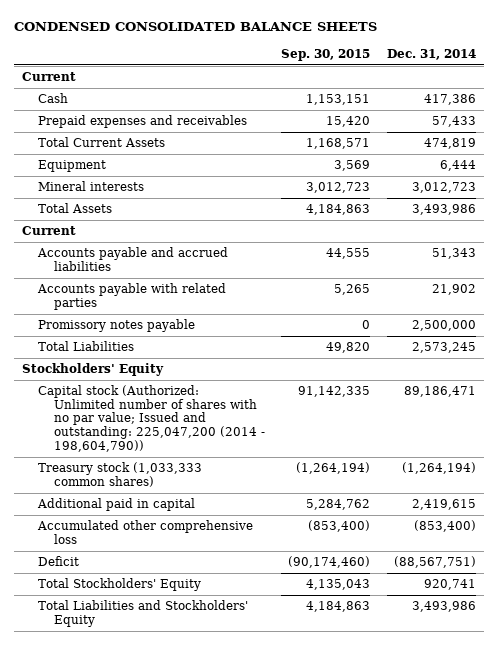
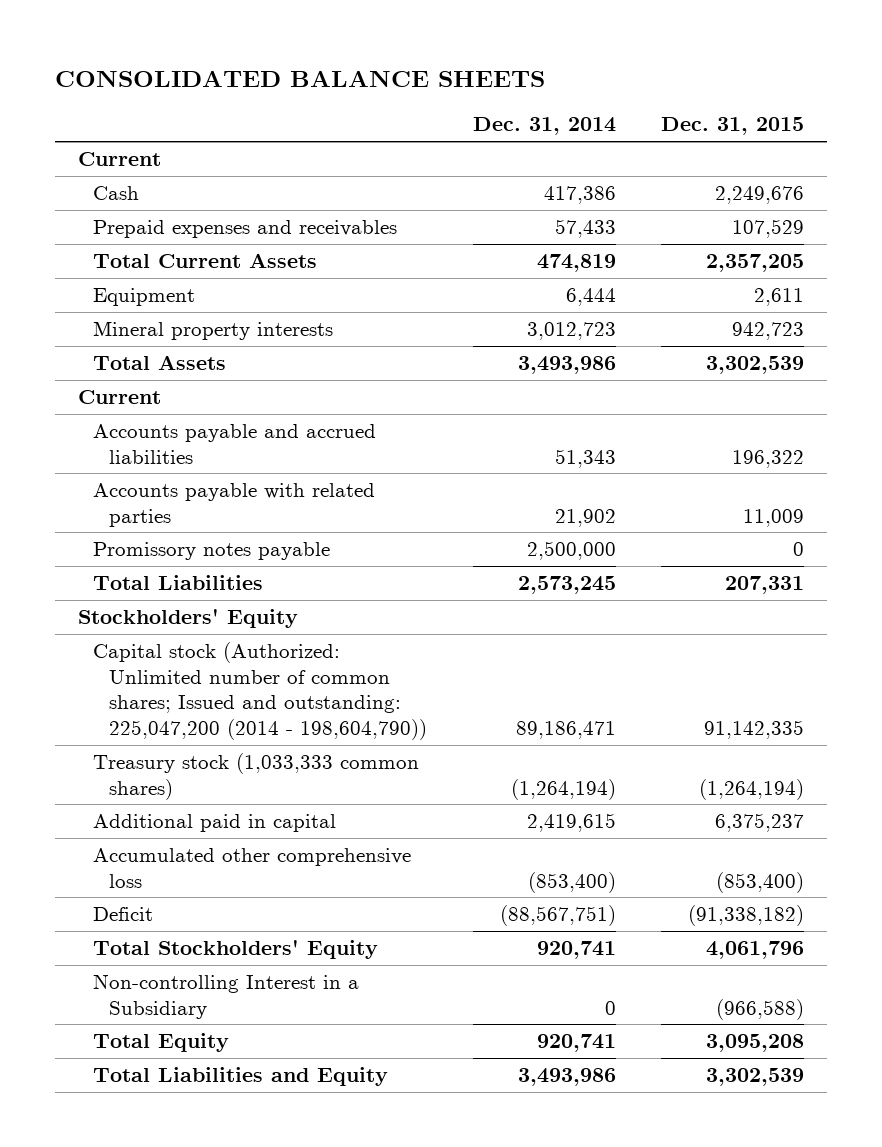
- CONDENSED CONSOLIDATED BALANCE SHEETS
+ CONSOLIDATED BALANCE SHEETS
- | Sep. 30, 2015 | Dec. 31, 2014
+ | Dec. 31, 2014 | Dec. 31, 2015
- Mineral interests | 3,012,723 | 3,012,723
+ Mineral property interests | 3,012,723 | 942,723
- Capital stock (Authorized: Unlimited number of shares with no par value; Issued and outstanding: 225,047,200 (2014 - 198,604,790)) | 91,142,335 | 89,186,471
+ Capital stock (Authorized: Unlimited number of common shares; Issued and outstanding: 225,047,200 (2014 - 198,604,790)) | 89,186,471 | 91,142,335
- Total Liabilities and Stockholders' Equity | 4,184,863 | 3,493,986
+ Non-controlling Interest in a Subsidiary | 0 | (966,588)
+ Total Equity | 920,741 | 3,095,208
+ Total Liabilities and Equity | 3,493,986 | 3,302,539

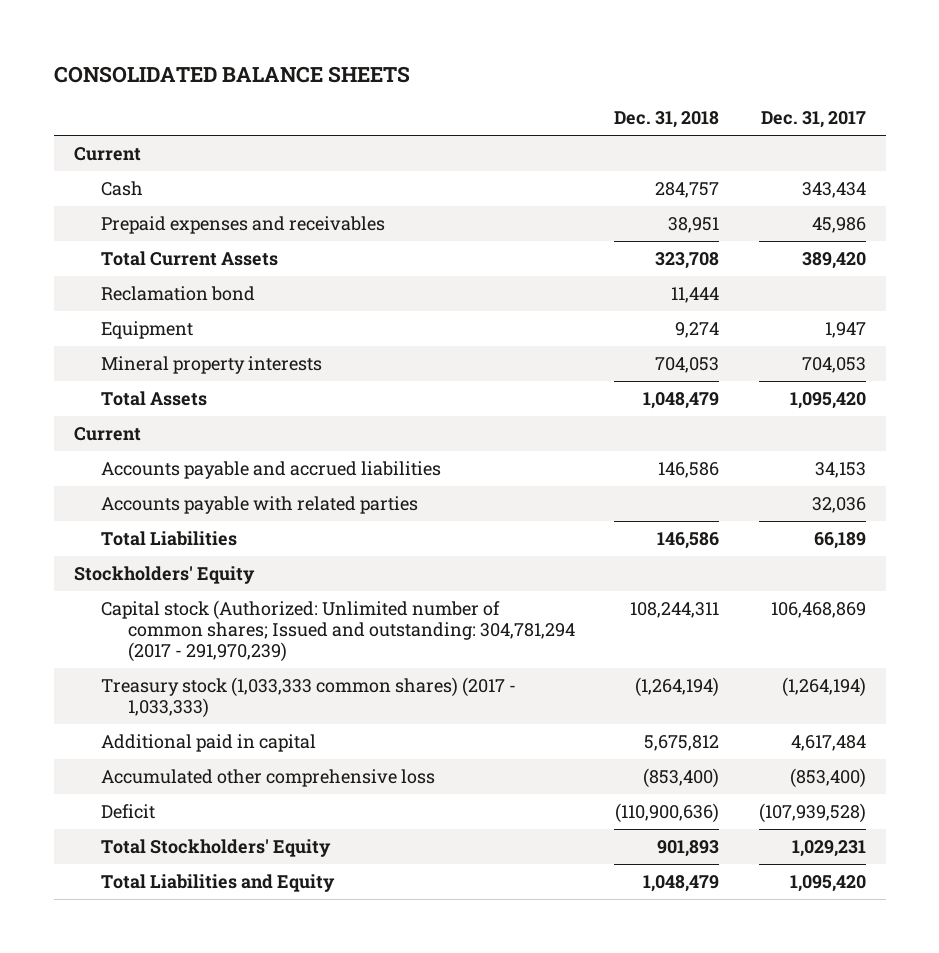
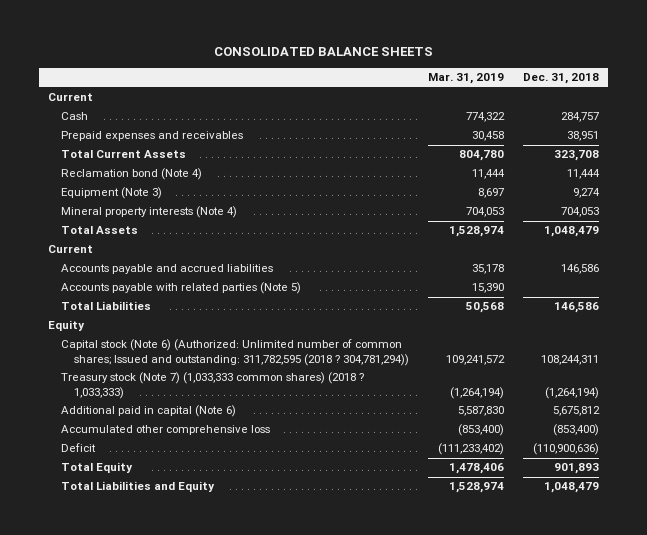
- | Dec. 31, 2018 | Dec. 31, 2017
+ | Mar. 31, 2019 | Dec. 31, 2018
- Reclamation bond | 11,444 |
- Equipment | 9,274 | 1,947
- Mineral property interests | 704,053 | 704,053
+ Reclamation bond (Note 4) | 11,444 | 11,444
+ Equipment (Note 3) | 8,697 | 9,274
+ Mineral property interests (Note 4) | 704,053 | 704,053
- Accounts payable with related parties | | 32,036
+ Accounts payable with related parties (Note 5) | 15,390 |
- Stockholders' Equity
- Capital stock (Authorized: Unlimited number of common shares; Issued and outstanding: 304,781,294 (2017 - 291,970,239) | 108,244,311 | 106,468,869
- Treasury stock (1,033,333 common shares) (2017 - 1,033,333) | (1,264,194) | (1,264,194)
- Additional paid in capital | 5,675,812 | 4,617,484
+ Equity
+ Capital stock (Note 6) (Authorized: Unlimited number of common shares; Issued and outstanding: 311,782,595 (2018 ? 304,781,294)) | 109,241,572 | 108,244,311
+ Treasury stock (Note 7) (1,033,333 common shares) (2018 ? 1,033,333) | (1,264,194) | (1,264,194)
+ Additional paid in capital (Note 6) | 5,587,830 | 5,675,812
- Total Stockholders' Equity | 901,893 | 1,029,231
+ Total Equity | 1,478,406 | 901,893

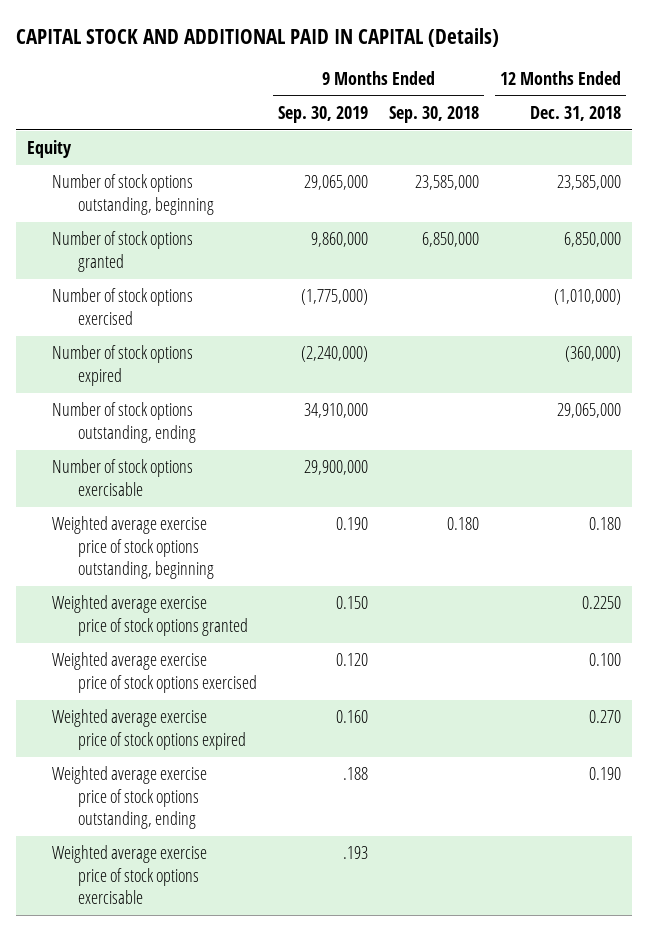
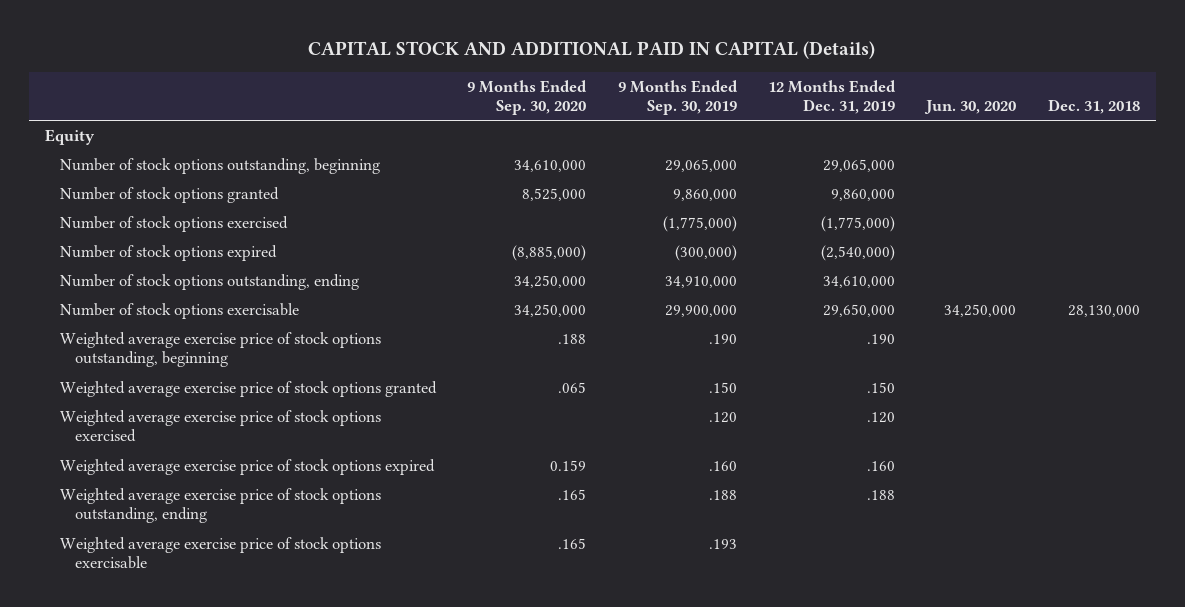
- | 9 Months Ended Sep. 30, 2019 | 9 Months Ended Sep. 30, 2018 | 12 Months Ended Dec. 31, 2018
+ | 9 Months Ended Sep. 30, 2020 | 9 Months Ended Sep. 30, 2019 | 12 Months Ended Dec. 31, 2019 | Jun. 30, 2020 | Dec. 31, 2018
- Number of stock options expired | (2,240,000) | | (360,000)
+ Number of stock options expired | (8,885,000) | (300,000) | (2,540,000) | |
- Weighted average exercise price of stock options outstanding, beginning | 0.190 | 0.180 | 0.180
- Weighted average exercise price of stock options granted | 0.150 | | 0.2250
- Weighted average exercise price of stock options exercised | 0.120 | | 0.100
- Weighted average exercise price of stock options expired | 0.160 | | 0.270
+ Weighted average exercise price of stock options outstanding, beginning | .188 | .190 | .190 | |
+ Weighted average exercise price of stock options granted | .065 | .150 | .150 | |
+ Weighted average exercise price of stock options exercised | | .120 | .120 | |
+ Weighted average exercise price of stock options expired | 0.159 | .160 | .160 | |

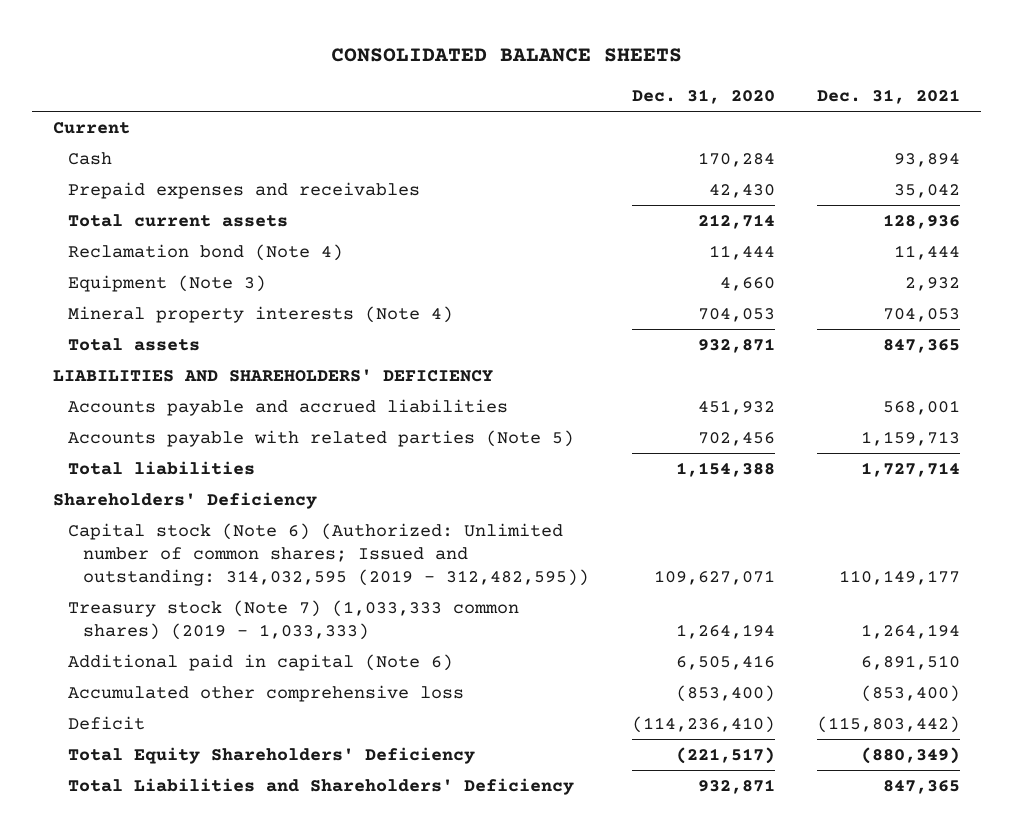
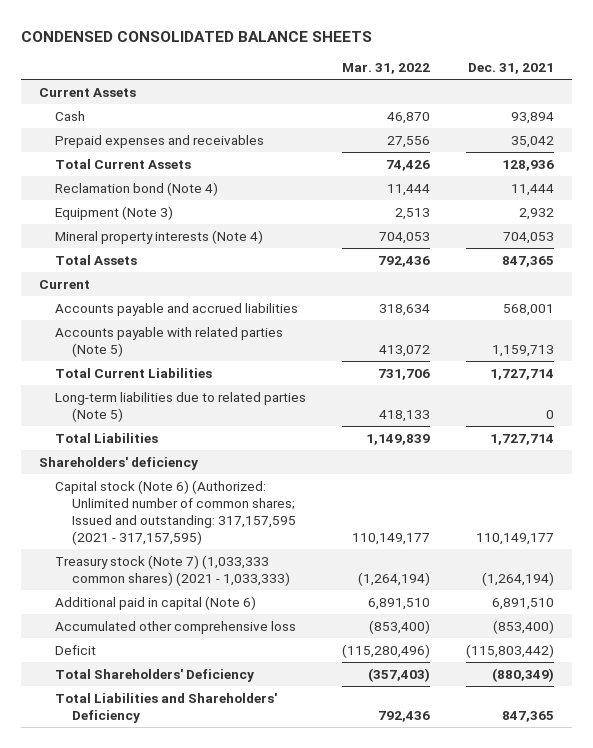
- CONSOLIDATED BALANCE SHEETS
+ CONDENSED CONSOLIDATED BALANCE SHEETS
- | Dec. 31, 2020 | Dec. 31, 2021
+ | Mar. 31, 2022 | Dec. 31, 2021
+ Current Assets
- Total current assets | 212,714 | 128,936
+ Total Current Assets | 74,426 | 128,936
- Total assets | 932,871 | 847,365
- LIABILITIES AND SHAREHOLDERS' DEFICIENCY
+ Total Assets | 792,436 | 847,365
moved down: Current
- Total liabilities | 1,154,388 | 1,727,714
- Shareholders' Deficiency
- Capital stock (Note 6) (Authorized: Unlimited number of common shares; Issued and outstanding: 314,032,595 (2019 - 312,482,595)) | 109,627,071 | 110,149,177
- Treasury stock (Note 7) (1,033,333 common shares) (2019 - 1,033,333) | 1,264,194 | 1,264,194
+ Total Current Liabilities | 731,706 | 1,727,714
+ Long-term liabilities due to related parties (Note 5) | 418,133 | 0
+ Total Liabilities | 1,149,839 | 1,727,714
+ Shareholders' deficiency
+ Capital stock (Note 6) (Authorized: Unlimited number of common shares; Issued and outstanding: 317,157,595 (2021 - 317,157,595) | 110,149,177 | 110,149,177
+ Treasury stock (Note 7) (1,033,333 common shares) (2021 - 1,033,333) | (1,264,194) | (1,264,194)
- Total Equity Shareholders' Deficiency | (221,517) | (880,349)
+ Total Shareholders' Deficiency | (357,403) | (880,349)

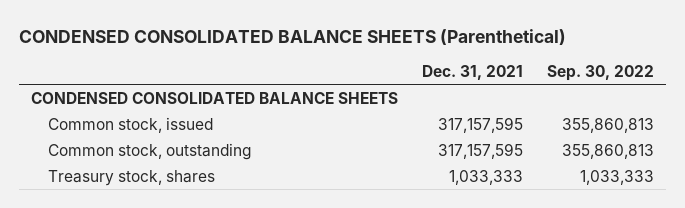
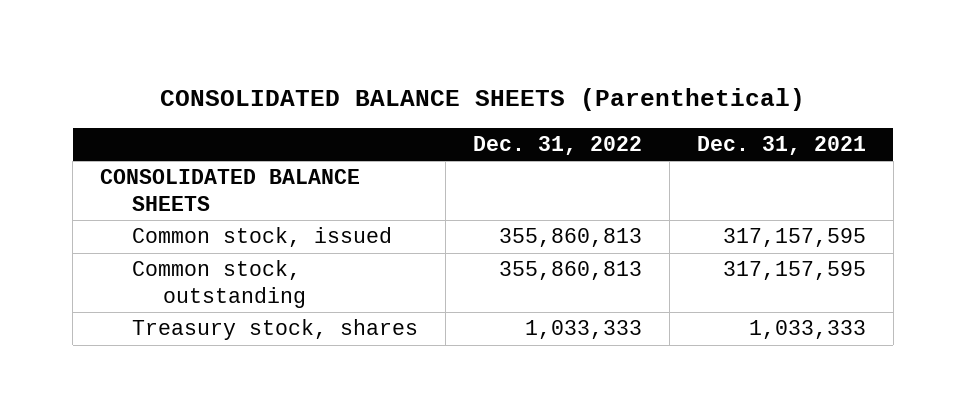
- CONDENSED CONSOLIDATED BALANCE SHEETS (Parenthetical)
+ CONSOLIDATED BALANCE SHEETS (Parenthetical)
- | Dec. 31, 2021 | Sep. 30, 2022
+ | Dec. 31, 2022 | Dec. 31, 2021
- CONDENSED CONSOLIDATED BALANCE SHEETS
+ CONSOLIDATED BALANCE SHEETS

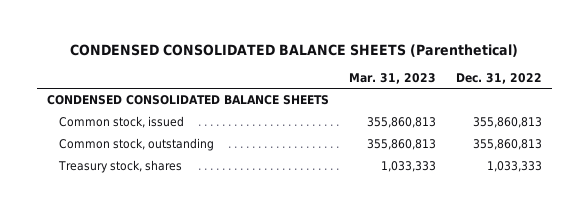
- CONSOLIDATED BALANCE SHEETS (Parenthetical)
+ CONDENSED CONSOLIDATED BALANCE SHEETS (Parenthetical)
- | Dec. 31, 2022 | Dec. 31, 2021
+ | Mar. 31, 2023 | Dec. 31, 2022
- CONSOLIDATED BALANCE SHEETS
+ CONDENSED CONSOLIDATED BALANCE SHEETS

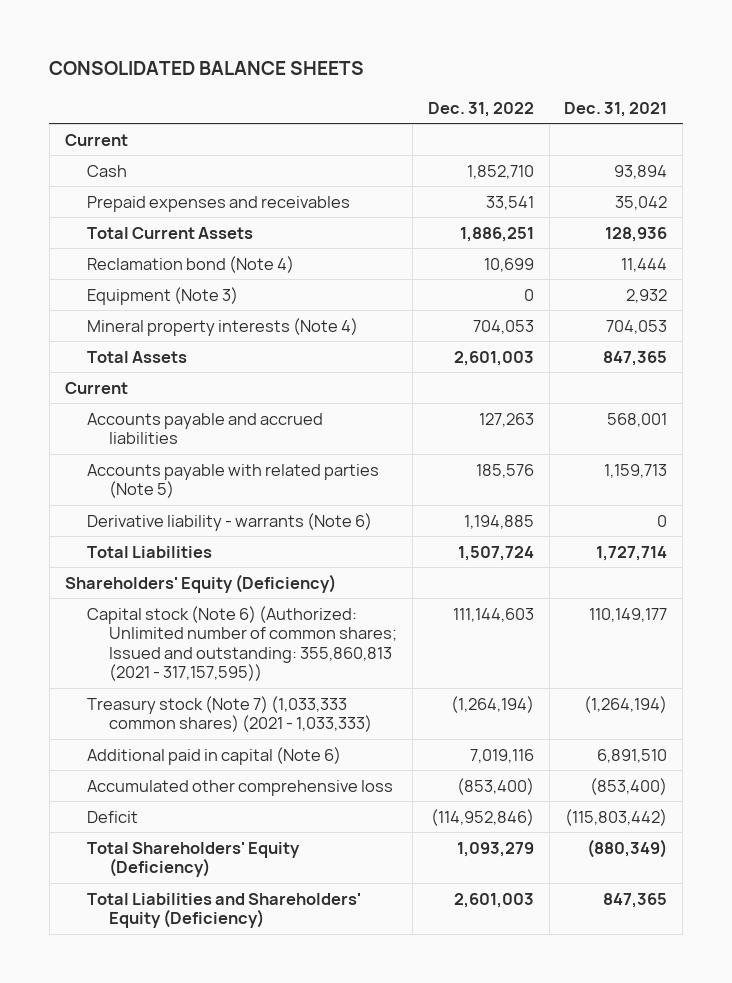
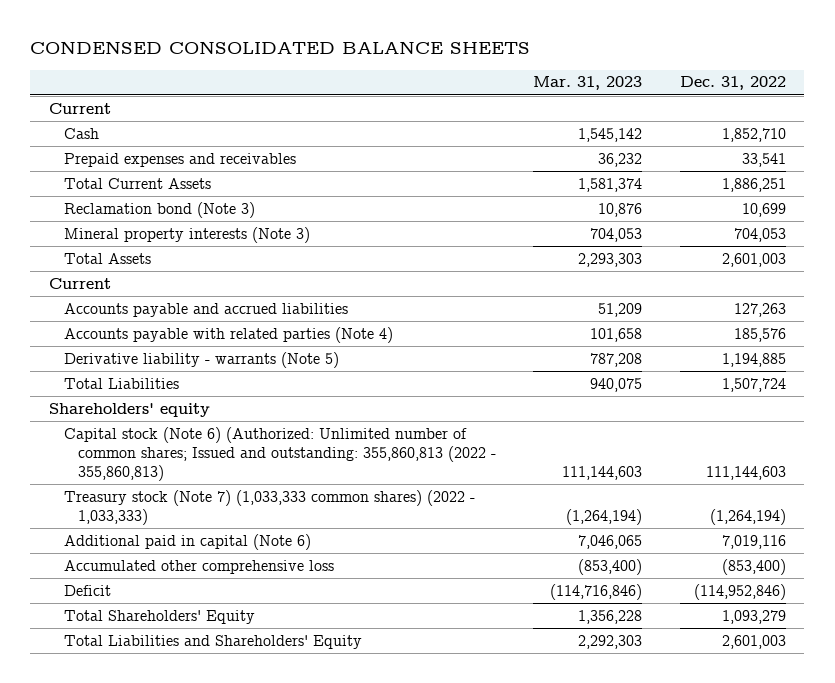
- CONSOLIDATED BALANCE SHEETS
+ CONDENSED CONSOLIDATED BALANCE SHEETS
- | Dec. 31, 2022 | Dec. 31, 2021
+ | Mar. 31, 2023 | Dec. 31, 2022
- Reclamation bond (Note 4) | 10,699 | 11,444
- Equipment (Note 3) | 0 | 2,932
- Mineral property interests (Note 4) | 704,053 | 704,053
+ Reclamation bond (Note 3) | 10,876 | 10,699
+ Mineral property interests (Note 3) | 704,053 | 704,053
- Accounts payable with related parties (Note 5) | 185,576 | 1,159,713
- Derivative liability - warrants (Note 6) | 1,194,885 | 0
+ Accounts payable with related parties (Note 4) | 101,658 | 185,576
+ Derivative liability - warrants (Note 5) | 787,208 | 1,194,885
- Shareholders' Equity (Deficiency)
- Capital stock (Note 6) (Authorized: Unlimited number of common shares; Issued and outstanding: 355,860,813 (2021 - 317,157,595)) | 111,144,603 | 110,149,177
- Treasury stock (Note 7) (1,033,333 common shares) (2021 - 1,033,333) | (1,264,194) | (1,264,194)
+ Shareholders' equity
+ Capital stock (Note 6) (Authorized: Unlimited number of common shares; Issued and outstanding: 355,860,813 (2022 - 355,860,813) | 111,144,603 | 111,144,603
+ Treasury stock (Note 7) (1,033,333 common shares) (2022 - 1,033,333) | (1,264,194) | (1,264,194)
- Total Shareholders' Equity (Deficiency) | 1,093,279 | (880,349)
- Total Liabilities and Shareholders' Equity (Deficiency) | 2,601,003 | 847,365
+ Total Shareholders' Equity | 1,356,228 | 1,093,279
+ Total Liabilities and Shareholders' Equity | 2,292,303 | 2,601,003

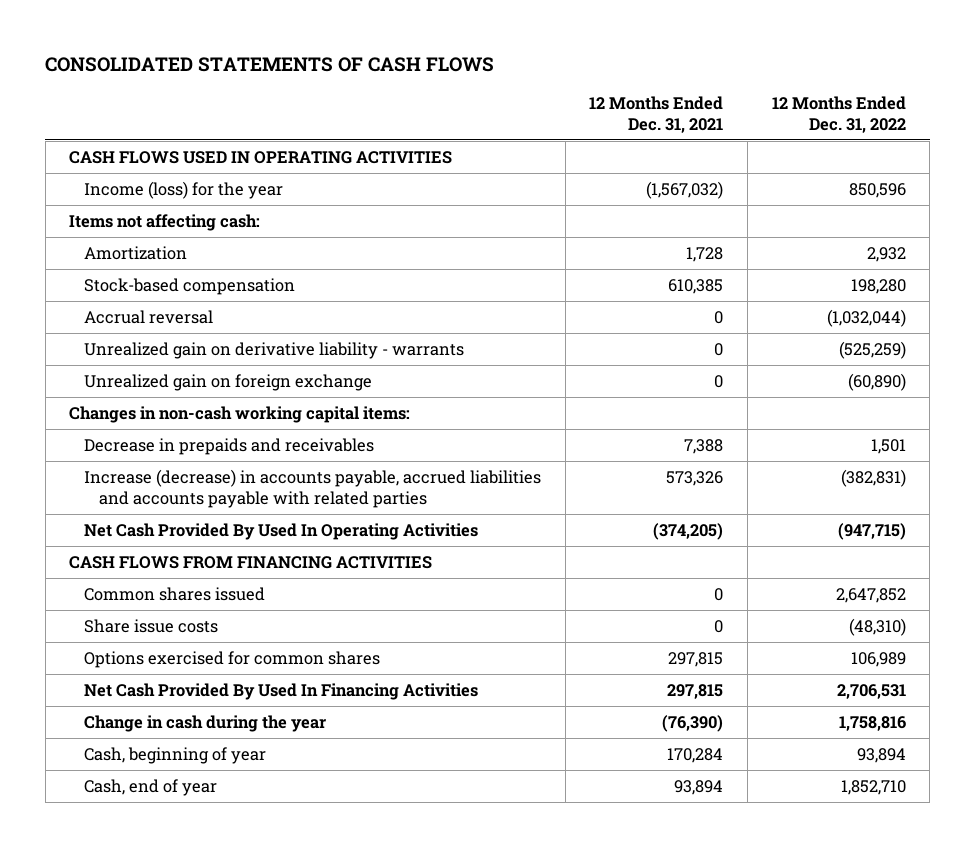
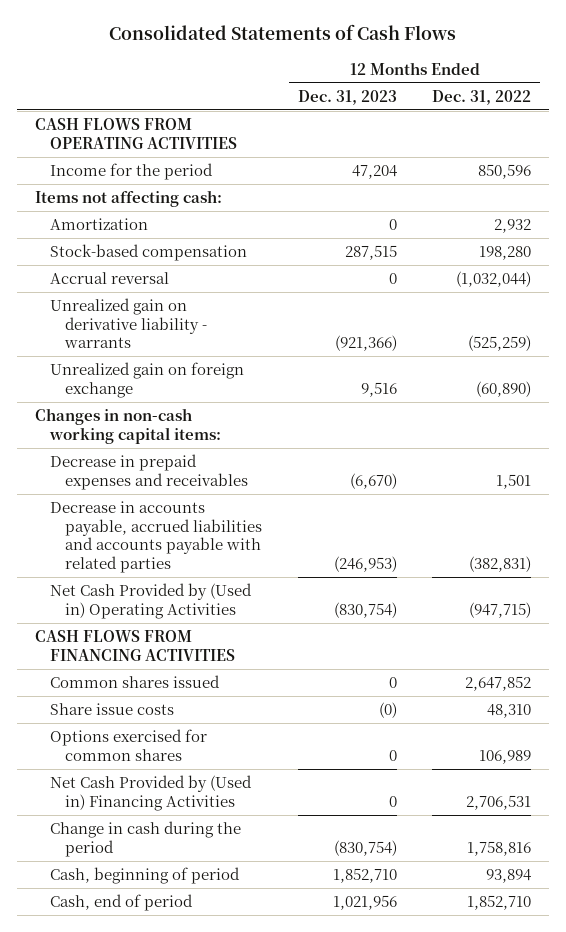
- CONSOLIDATED STATEMENTS OF CASH FLOWS
+ Consolidated Statements of Cash Flows
- | 12 Months Ended Dec. 31, 2021 | 12 Months Ended Dec. 31, 2022
+ | 12 Months Ended Dec. 31, 2023 | 12 Months Ended Dec. 31, 2022
- CASH FLOWS USED IN OPERATING ACTIVITIES
- Income (loss) for the year | (1,567,032) | 850,596
+ CASH FLOWS FROM OPERATING ACTIVITIES
+ Income for the period | 47,204 | 850,596
- Decrease in prepaids and receivables | 7,388 | 1,501
- Increase (decrease) in accounts payable, accrued liabilities and accounts payable with related parties | 573,326 | (382,831)
- Net Cash Provided By Used In Operating Activities | (374,205) | (947,715)
+ Decrease in prepaid expenses and receivables | (6,670) | 1,501
+ Decrease in accounts payable, accrued liabilities and accounts payable with related parties | (246,953) | (382,831)
+ Net Cash Provided by (Used in) Operating Activities | (830,754) | (947,715)
- Share issue costs | 0 | (48,310)
+ Share issue costs | (0) | 48,310
- Net Cash Provided By Used In Financing Activities | 297,815 | 2,706,531
- Change in cash during the year | (76,390) | 1,758,816
- Cash, beginning of year | 170,284 | 93,894
- Cash, end of year | 93,894 | 1,852,710
+ Net Cash Provided by (Used in) Financing Activities | 0 | 2,706,531
+ Change in cash during the period | (830,754) | 1,758,816
+ Cash, beginning of period | 1,852,710 | 93,894
+ Cash, end of period | 1,021,956 | 1,852,710

